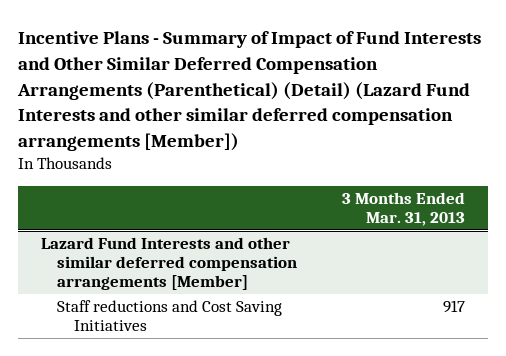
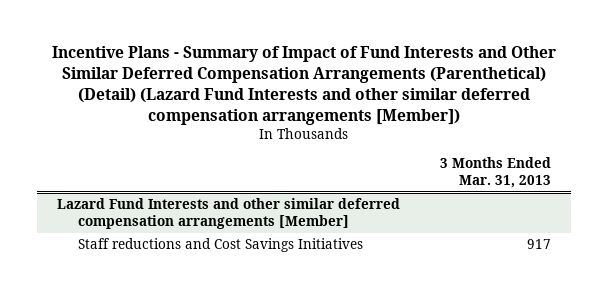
@ Lazard Fund Interests and other similar deferred compensation arrangements [Member]
- Staff reductions and Cost Saving Initiatives | 917
+ Staff reductions and Cost Savings Initiatives | 917

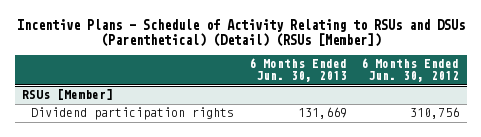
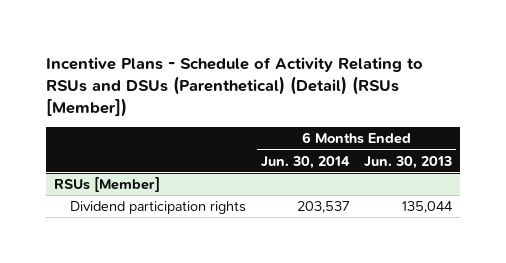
- | 6 Months Ended Jun. 30, 2013 | 6 Months Ended Jun. 30, 2012
+ | 6 Months Ended Jun. 30, 2014 | 6 Months Ended Jun. 30, 2013
@ RSUs [Member]
- Dividend participation rights | 131,669 | 310,756
+ Dividend participation rights | 203,537 | 135,044

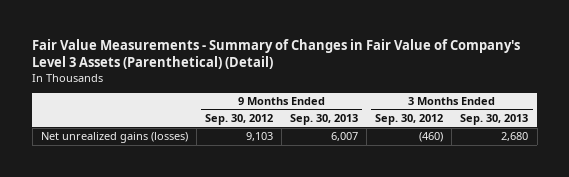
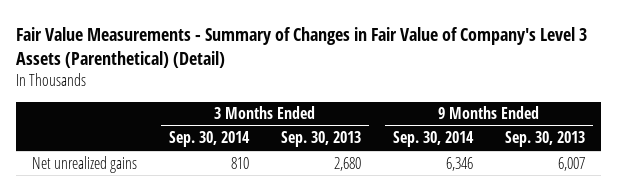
- | 9 Months Ended Sep. 30, 2012 | 9 Months Ended Sep. 30, 2013 | 3 Months Ended Sep. 30, 2012 | 3 Months Ended Sep. 30, 2013
+ | 3 Months Ended Sep. 30, 2014 | 3 Months Ended Sep. 30, 2013 | 9 Months Ended Sep. 30, 2014 | 9 Months Ended Sep. 30, 2013
- Net unrealized gains (losses) | 9,103 | 6,007 | (460) | 2,680
+ Net unrealized gains | 810 | 2,680 | 6,346 | 6,007

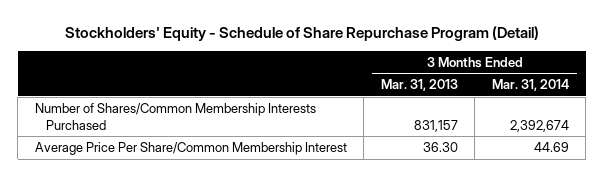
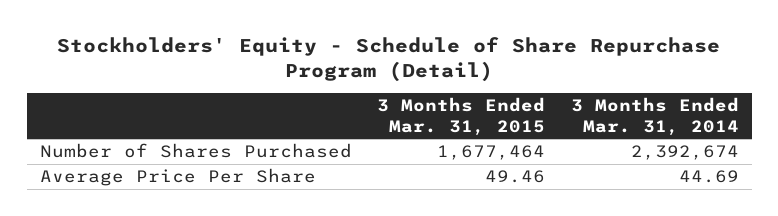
- | 3 Months Ended Mar. 31, 2013 | 3 Months Ended Mar. 31, 2014
+ | 3 Months Ended Mar. 31, 2015 | 3 Months Ended Mar. 31, 2014
- Number of Shares/Common Membership Interests Purchased | 831,157 | 2,392,674
- Average Price Per Share/Common Membership Interest | 36.30 | 44.69
+ Number of Shares Purchased | 1,677,464 | 2,392,674
+ Average Price Per Share | 49.46 | 44.69

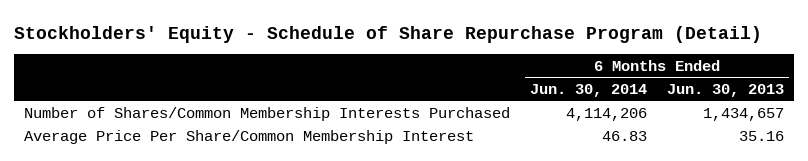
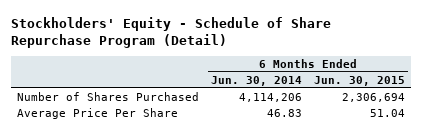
- | 6 Months Ended Jun. 30, 2014 | 6 Months Ended Jun. 30, 2013
+ | 6 Months Ended Jun. 30, 2014 | 6 Months Ended Jun. 30, 2015
- Number of Shares/Common Membership Interests Purchased | 4,114,206 | 1,434,657
- Average Price Per Share/Common Membership Interest | 46.83 | 35.16
+ Number of Shares Purchased | 4,114,206 | 2,306,694
+ Average Price Per Share | 46.83 | 51.04

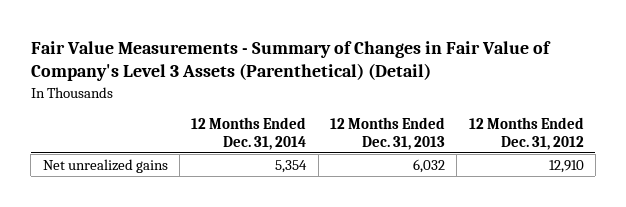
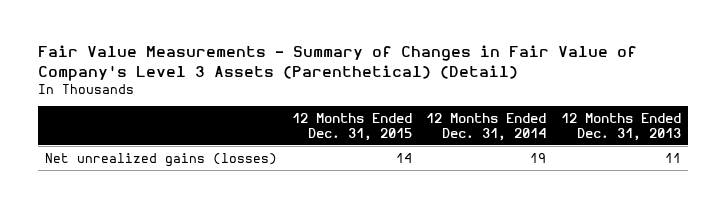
- | 12 Months Ended Dec. 31, 2014 | 12 Months Ended Dec. 31, 2013 | 12 Months Ended Dec. 31, 2012
+ | 12 Months Ended Dec. 31, 2015 | 12 Months Ended Dec. 31, 2014 | 12 Months Ended Dec. 31, 2013
- Net unrealized gains | 5,354 | 6,032 | 12,910
+ Net unrealized gains (losses) | 14 | 19 | 11

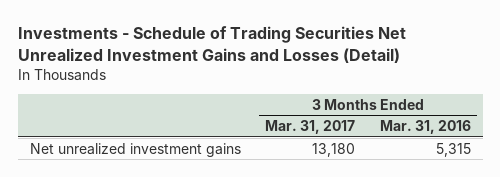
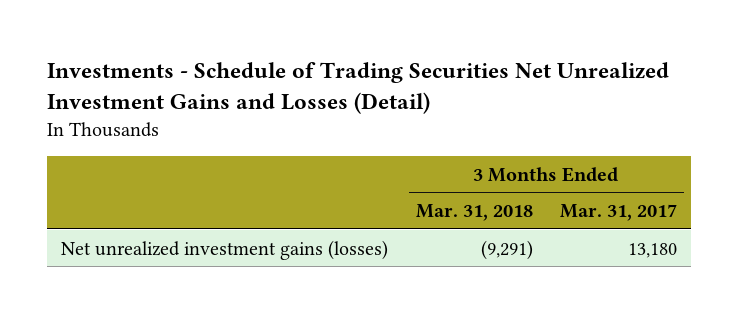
- | 3 Months Ended Mar. 31, 2017 | 3 Months Ended Mar. 31, 2016
+ | 3 Months Ended Mar. 31, 2018 | 3 Months Ended Mar. 31, 2017
- Net unrealized investment gains | 13,180 | 5,315
+ Net unrealized investment gains (losses) | (9,291) | 13,180

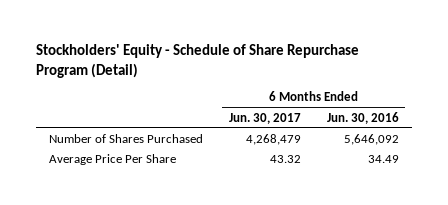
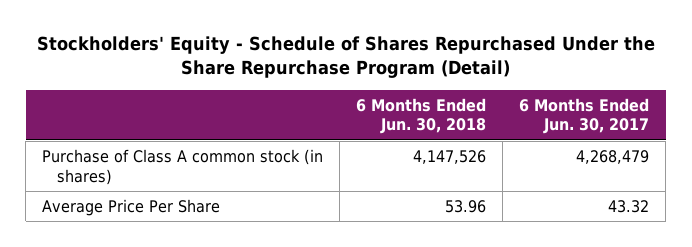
- Stockholders' Equity - Schedule of Share Repurchase Program (Detail)
+ Stockholders' Equity - Schedule of Shares Repurchased Under the Share Repurchase Program (Detail)
- | 6 Months Ended Jun. 30, 2017 | 6 Months Ended Jun. 30, 2016
+ | 6 Months Ended Jun. 30, 2018 | 6 Months Ended Jun. 30, 2017
- Number of Shares Purchased | 4,268,479 | 5,646,092
+ Purchase of Class A common stock (in shares) | 4,147,526 | 4,268,479

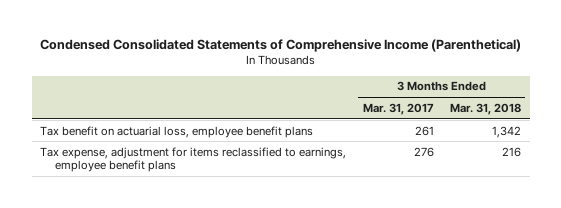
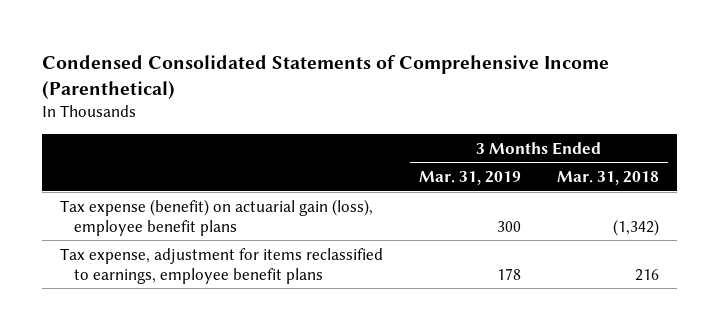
- | 3 Months Ended Mar. 31, 2017 | 3 Months Ended Mar. 31, 2018
+ | 3 Months Ended Mar. 31, 2019 | 3 Months Ended Mar. 31, 2018
- Tax benefit on actuarial loss, employee benefit plans | 261 | 1,342
+ Tax expense (benefit) on actuarial gain (loss), employee benefit plans | 300 | (1,342)

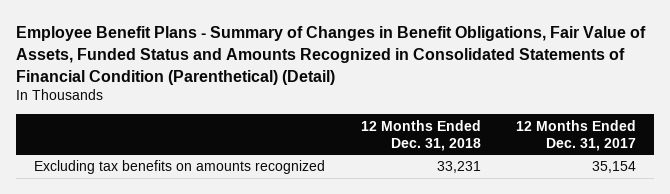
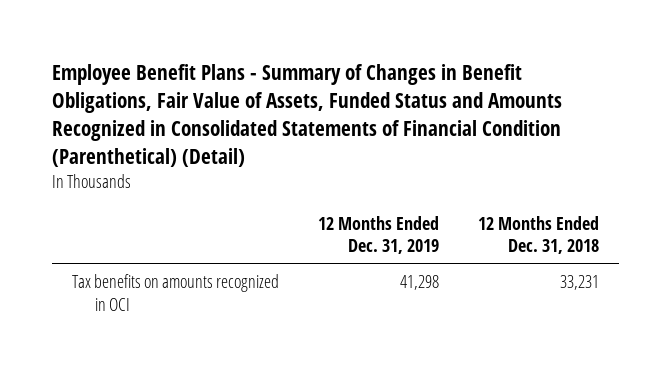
- | 12 Months Ended Dec. 31, 2018 | 12 Months Ended Dec. 31, 2017
+ | 12 Months Ended Dec. 31, 2019 | 12 Months Ended Dec. 31, 2018
- Excluding tax benefits on amounts recognized | 33,231 | 35,154
+ Tax benefits on amounts recognized in OCI | 41,298 | 33,231

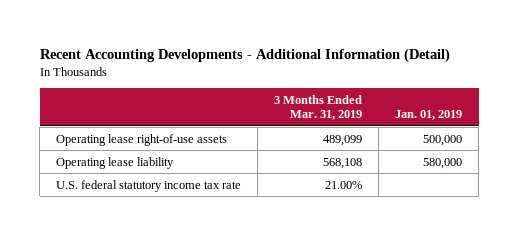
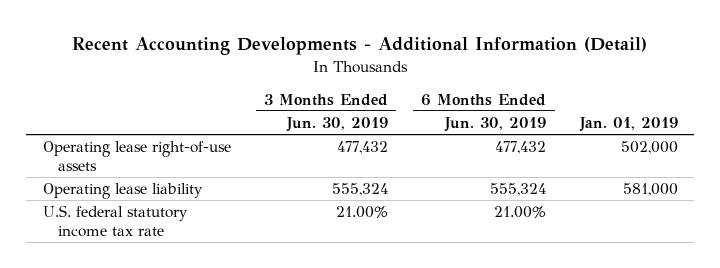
- | 3 Months Ended Mar. 31, 2019 | Jan. 01, 2019
+ | 3 Months Ended Jun. 30, 2019 | 6 Months Ended Jun. 30, 2019 | Jan. 01, 2019
- Operating lease right-of-use assets | 489,099 | 500,000
- Operating lease liability | 568,108 | 580,000
+ Operating lease right-of-use assets | 477,432 | 477,432 | 502,000
+ Operating lease liability | 555,324 | 555,324 | 581,000

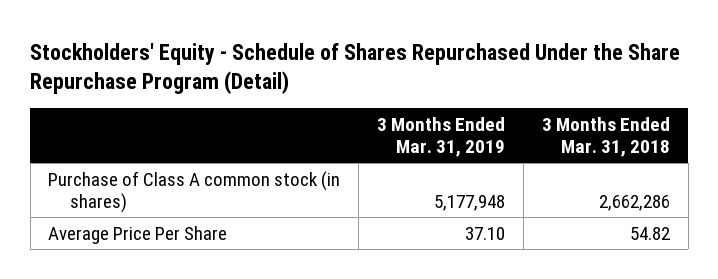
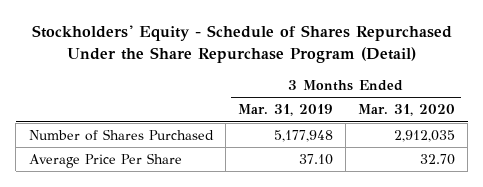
- | 3 Months Ended Mar. 31, 2019 | 3 Months Ended Mar. 31, 2018
+ | 3 Months Ended Mar. 31, 2019 | 3 Months Ended Mar. 31, 2020
- Purchase of Class A common stock (in shares) | 5,177,948 | 2,662,286
+ Number of Shares Purchased | 5,177,948 | 2,912,035

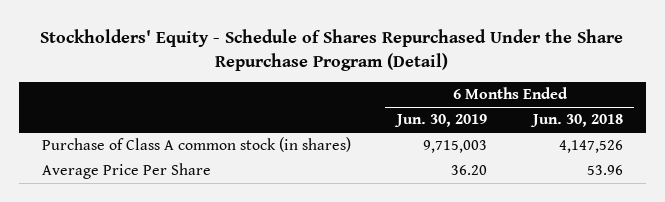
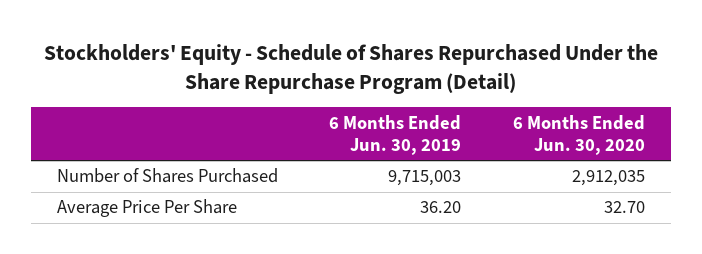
- | 6 Months Ended Jun. 30, 2019 | 6 Months Ended Jun. 30, 2018
+ | 6 Months Ended Jun. 30, 2019 | 6 Months Ended Jun. 30, 2020
- Purchase of Class A common stock (in shares) | 9,715,003 | 4,147,526
+ Number of Shares Purchased | 9,715,003 | 2,912,035

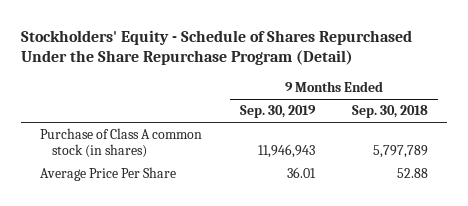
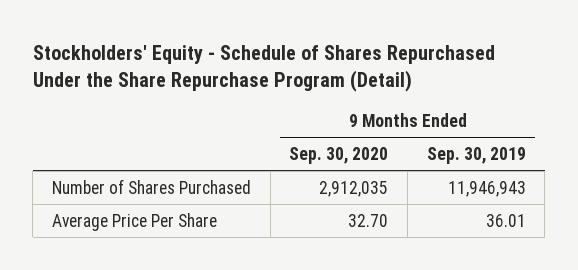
- | 9 Months Ended Sep. 30, 2019 | 9 Months Ended Sep. 30, 2018
+ | 9 Months Ended Sep. 30, 2020 | 9 Months Ended Sep. 30, 2019
- Purchase of Class A common stock (in shares) | 11,946,943 | 5,797,789
+ Number of Shares Purchased | 2,912,035 | 11,946,943

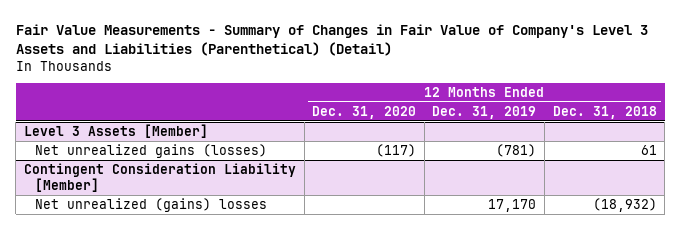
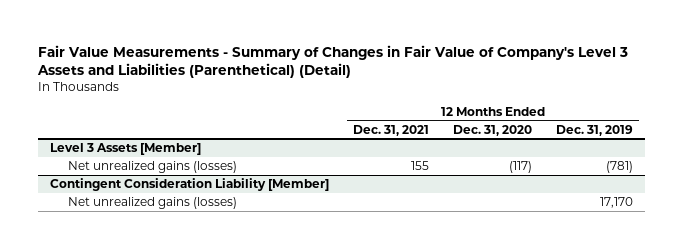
- | 12 Months Ended Dec. 31, 2020 | 12 Months Ended Dec. 31, 2019 | 12 Months Ended Dec. 31, 2018
+ | 12 Months Ended Dec. 31, 2021 | 12 Months Ended Dec. 31, 2020 | 12 Months Ended Dec. 31, 2019
@ Contingent Consideration Liability [Member]
- Net unrealized (gains) losses | | 17,170 | (18,932)
+ Net unrealized gains (losses) | | | 17,170

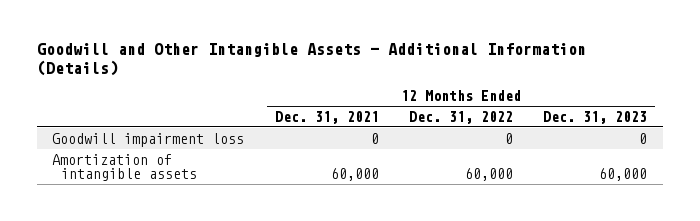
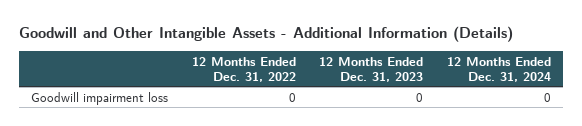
- | 12 Months Ended Dec. 31, 2021 | 12 Months Ended Dec. 31, 2022 | 12 Months Ended Dec. 31, 2023
+ | 12 Months Ended Dec. 31, 2022 | 12 Months Ended Dec. 31, 2023 | 12 Months Ended Dec. 31, 2024
- Amortization of intangible assets | 60,000 | 60,000 | 60,000

